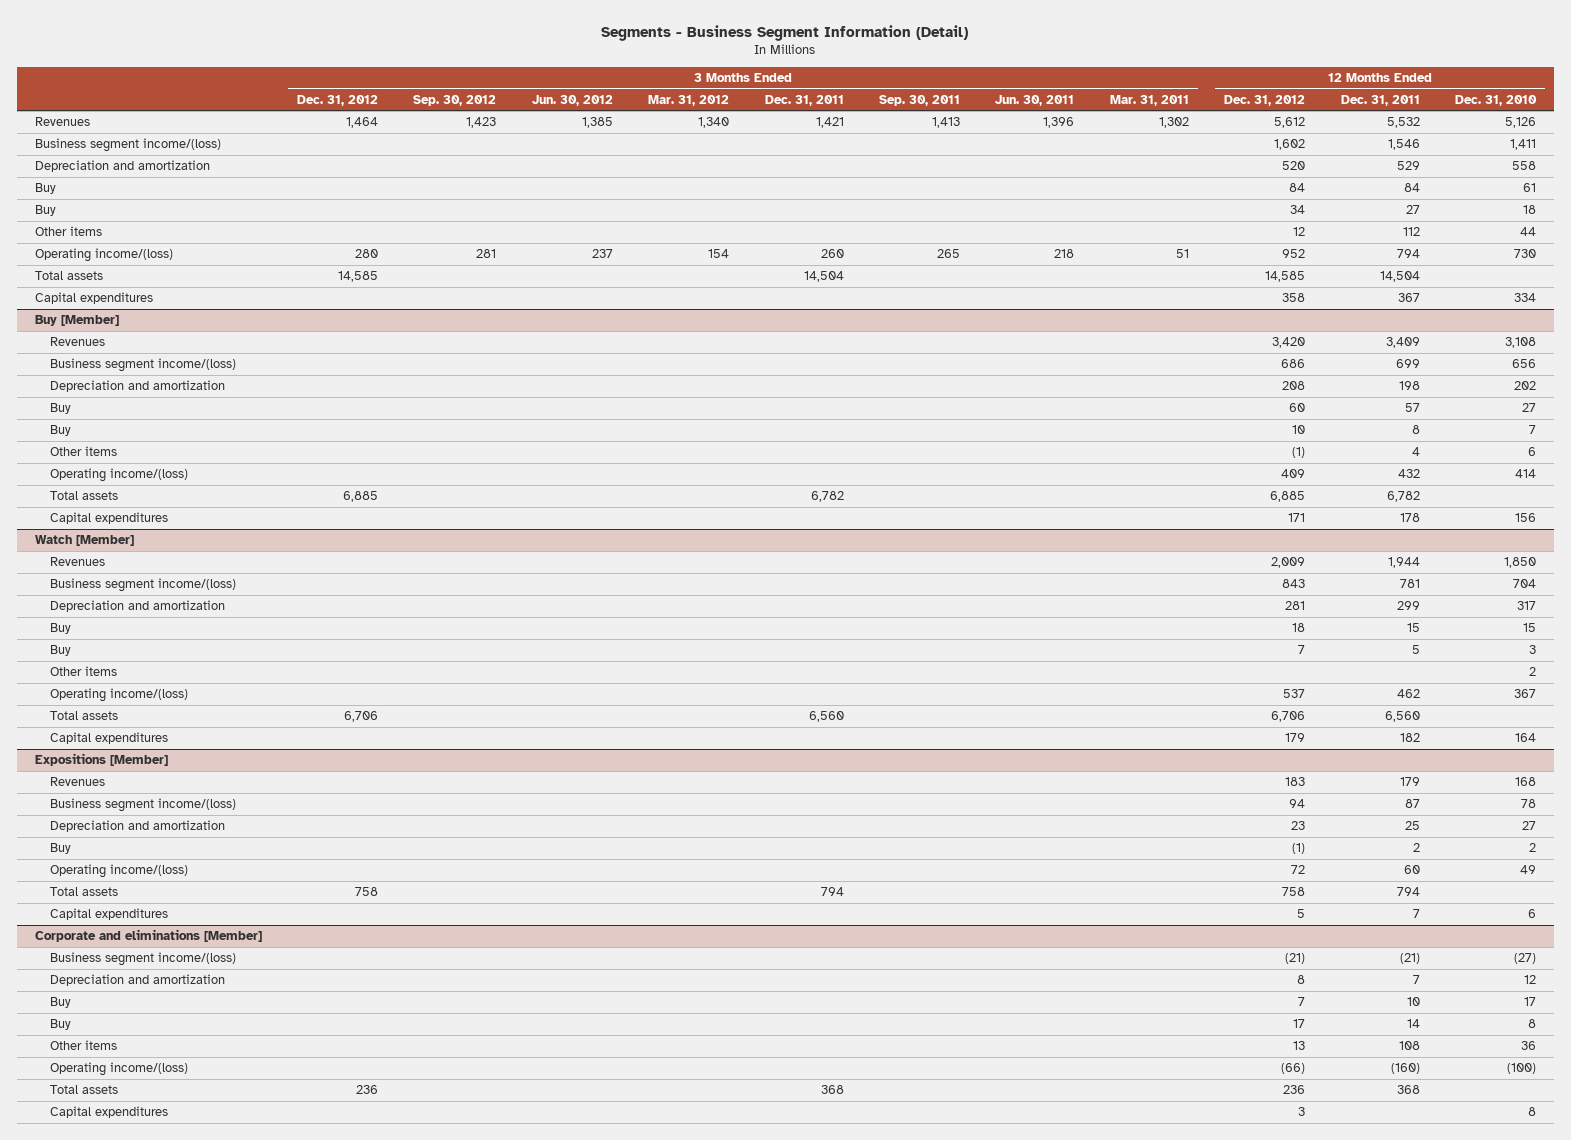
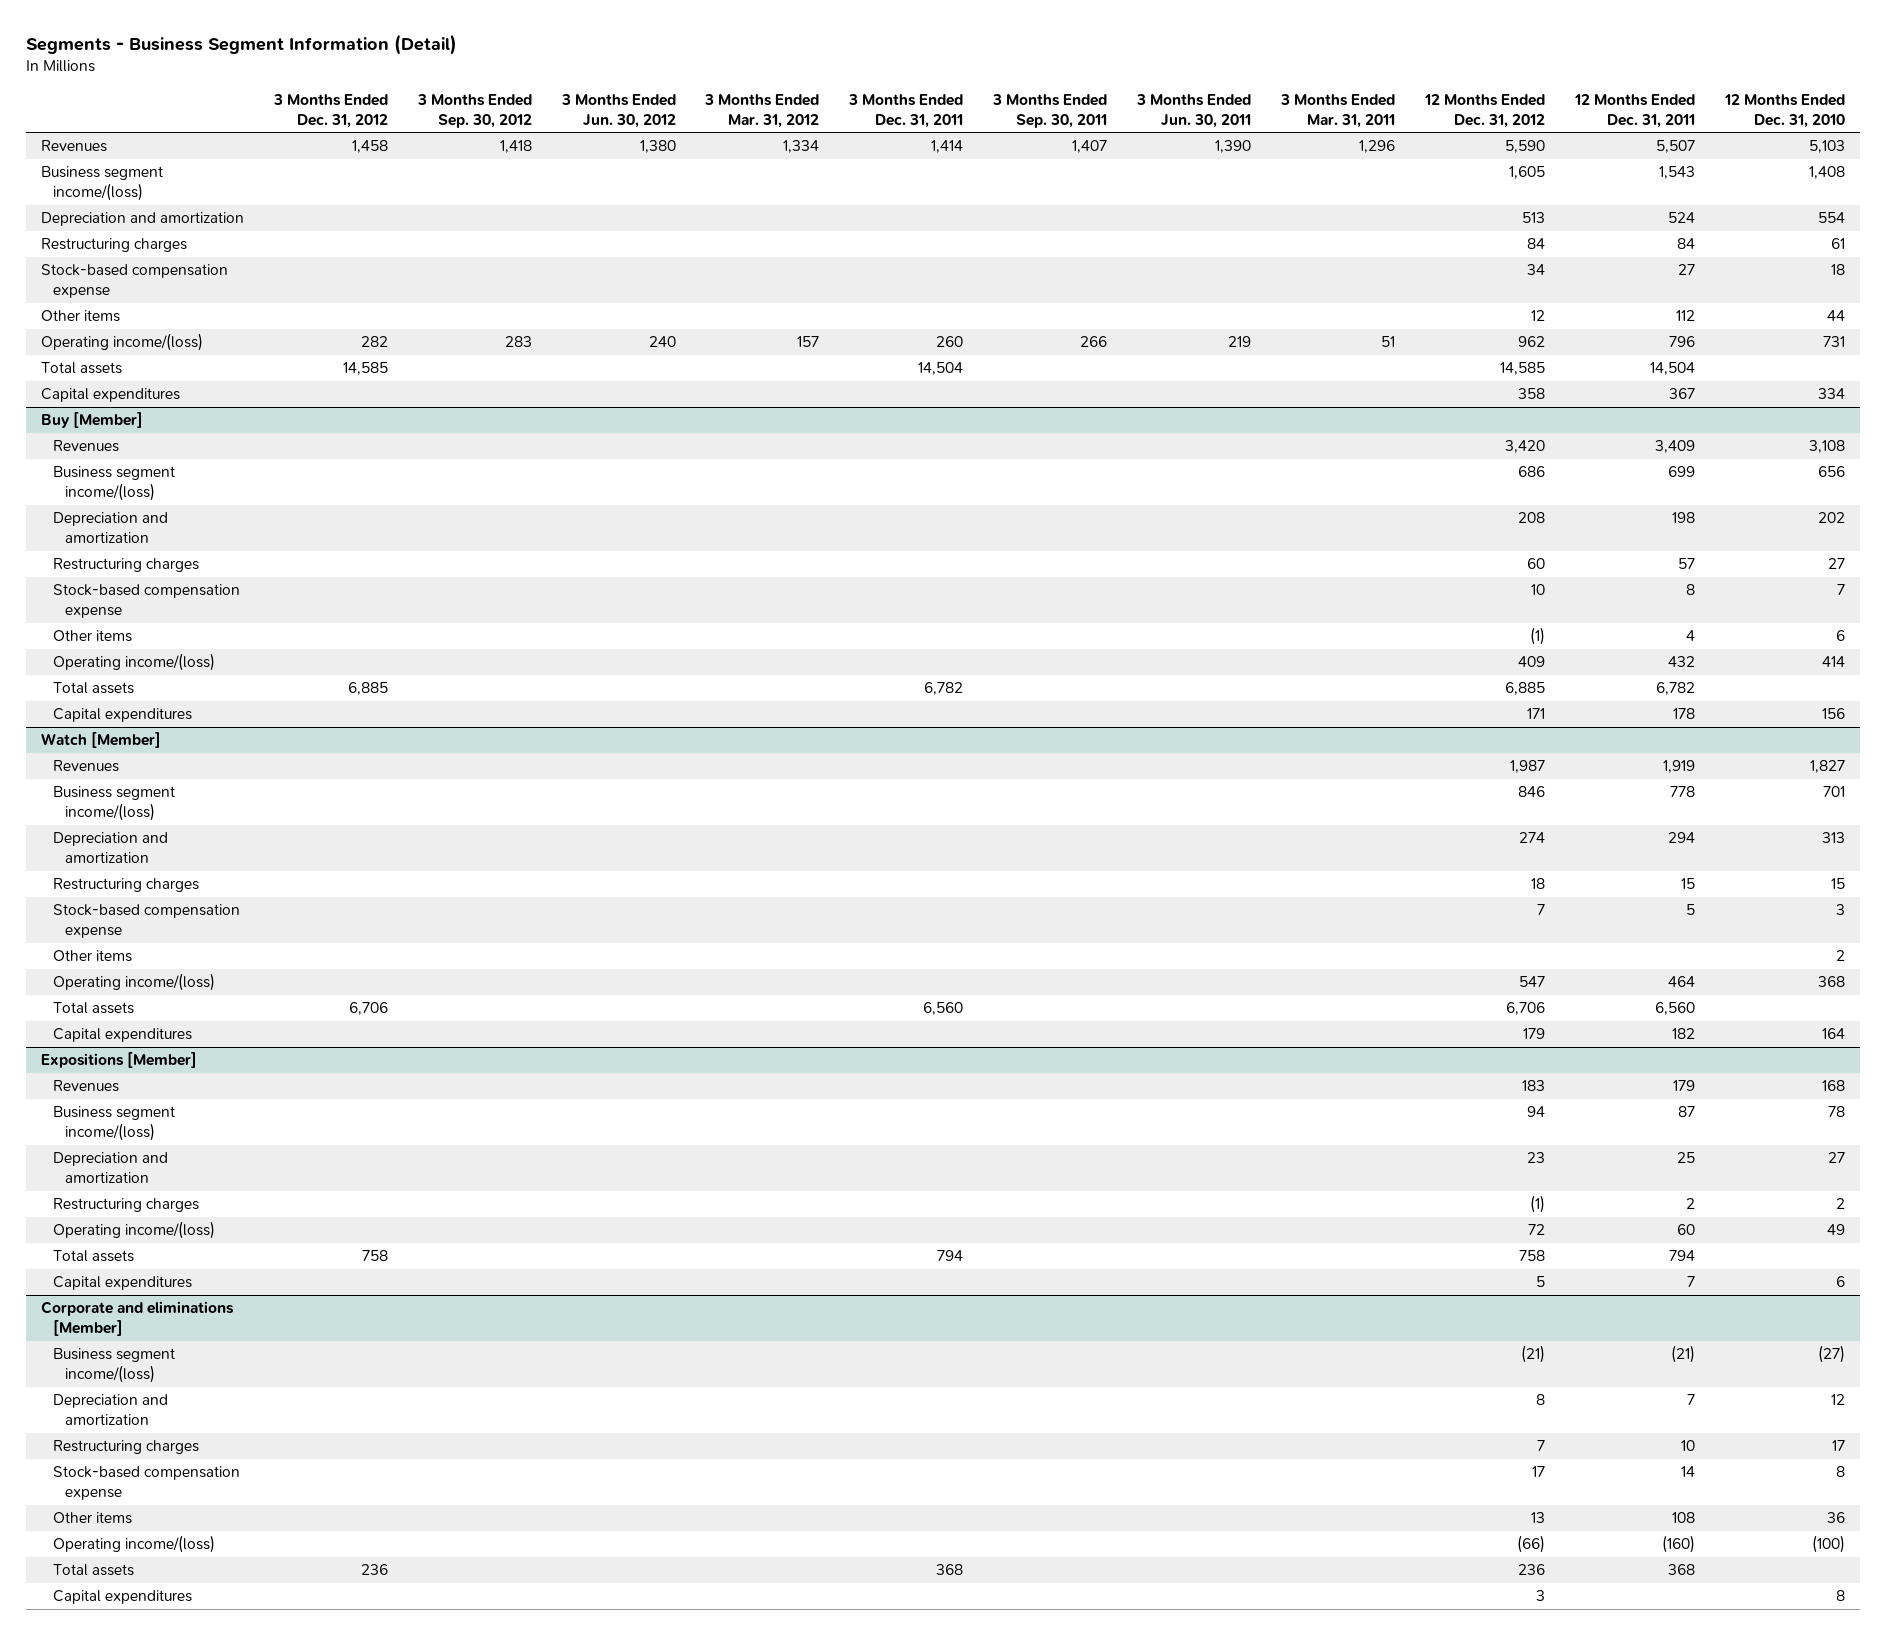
- Revenues | 1,464 | 1,423 | 1,385 | 1,340 | 1,421 | 1,413 | 1,396 | 1,302 | 5,612 | 5,532 | 5,126
- Business segment income/(loss) | | | | | | | | | 1,602 | 1,546 | 1,411
- Depreciation and amortization | | | | | | | | | 520 | 529 | 558
- Buy | | | | | | | | | 84 | 84 | 61
- Buy | | | | | | | | | 34 | 27 | 18
+ Revenues | 1,458 | 1,418 | 1,380 | 1,334 | 1,414 | 1,407 | 1,390 | 1,296 | 5,590 | 5,507 | 5,103
+ Business segment income/(loss) | | | | | | | | | 1,605 | 1,543 | 1,408
+ Depreciation and amortization | | | | | | | | | 513 | 524 | 554
+ Restructuring charges | | | | | | | | | 84 | 84 | 61
+ Stock-based compensation expense | | | | | | | | | 34 | 27 | 18
- Operating income/(loss) | 280 | 281 | 237 | 154 | 260 | 265 | 218 | 51 | 952 | 794 | 730
+ Operating income/(loss) | 282 | 283 | 240 | 157 | 260 | 266 | 219 | 51 | 962 | 796 | 731
@ Buy [Member]
- Buy | | | | | | | | | 60 | 57 | 27
- Buy | | | | | | | | | 10 | 8 | 7
+ Restructuring charges | | | | | | | | | 60 | 57 | 27
+ Stock-based compensation expense | | | | | | | | | 10 | 8 | 7
@ Watch [Member]
- Revenues | | | | | | | | | 2,009 | 1,944 | 1,850
- Business segment income/(loss) | | | | | | | | | 843 | 781 | 704
- Depreciation and amortization | | | | | | | | | 281 | 299 | 317
- Buy | | | | | | | | | 18 | 15 | 15
- Buy | | | | | | | | | 7 | 5 | 3
+ Revenues | | | | | | | | | 1,987 | 1,919 | 1,827
+ Business segment income/(loss) | | | | | | | | | 846 | 778 | 701
+ Depreciation and amortization | | | | | | | | | 274 | 294 | 313
+ Restructuring charges | | | | | | | | | 18 | 15 | 15
+ Stock-based compensation expense | | | | | | | | | 7 | 5 | 3
- Operating income/(loss) | | | | | | | | | 537 | 462 | 367
+ Operating income/(loss) | | | | | | | | | 547 | 464 | 368
@ Expositions [Member]
- Buy | | | | | | | | | (1) | 2 | 2
+ Restructuring charges | | | | | | | | | (1) | 2 | 2
@ Corporate and eliminations [Member]
- Buy | | | | | | | | | 7 | 10 | 17
- Buy | | | | | | | | | 17 | 14 | 8
+ Restructuring charges | | | | | | | | | 7 | 10 | 17
+ Stock-based compensation expense | | | | | | | | | 17 | 14 | 8

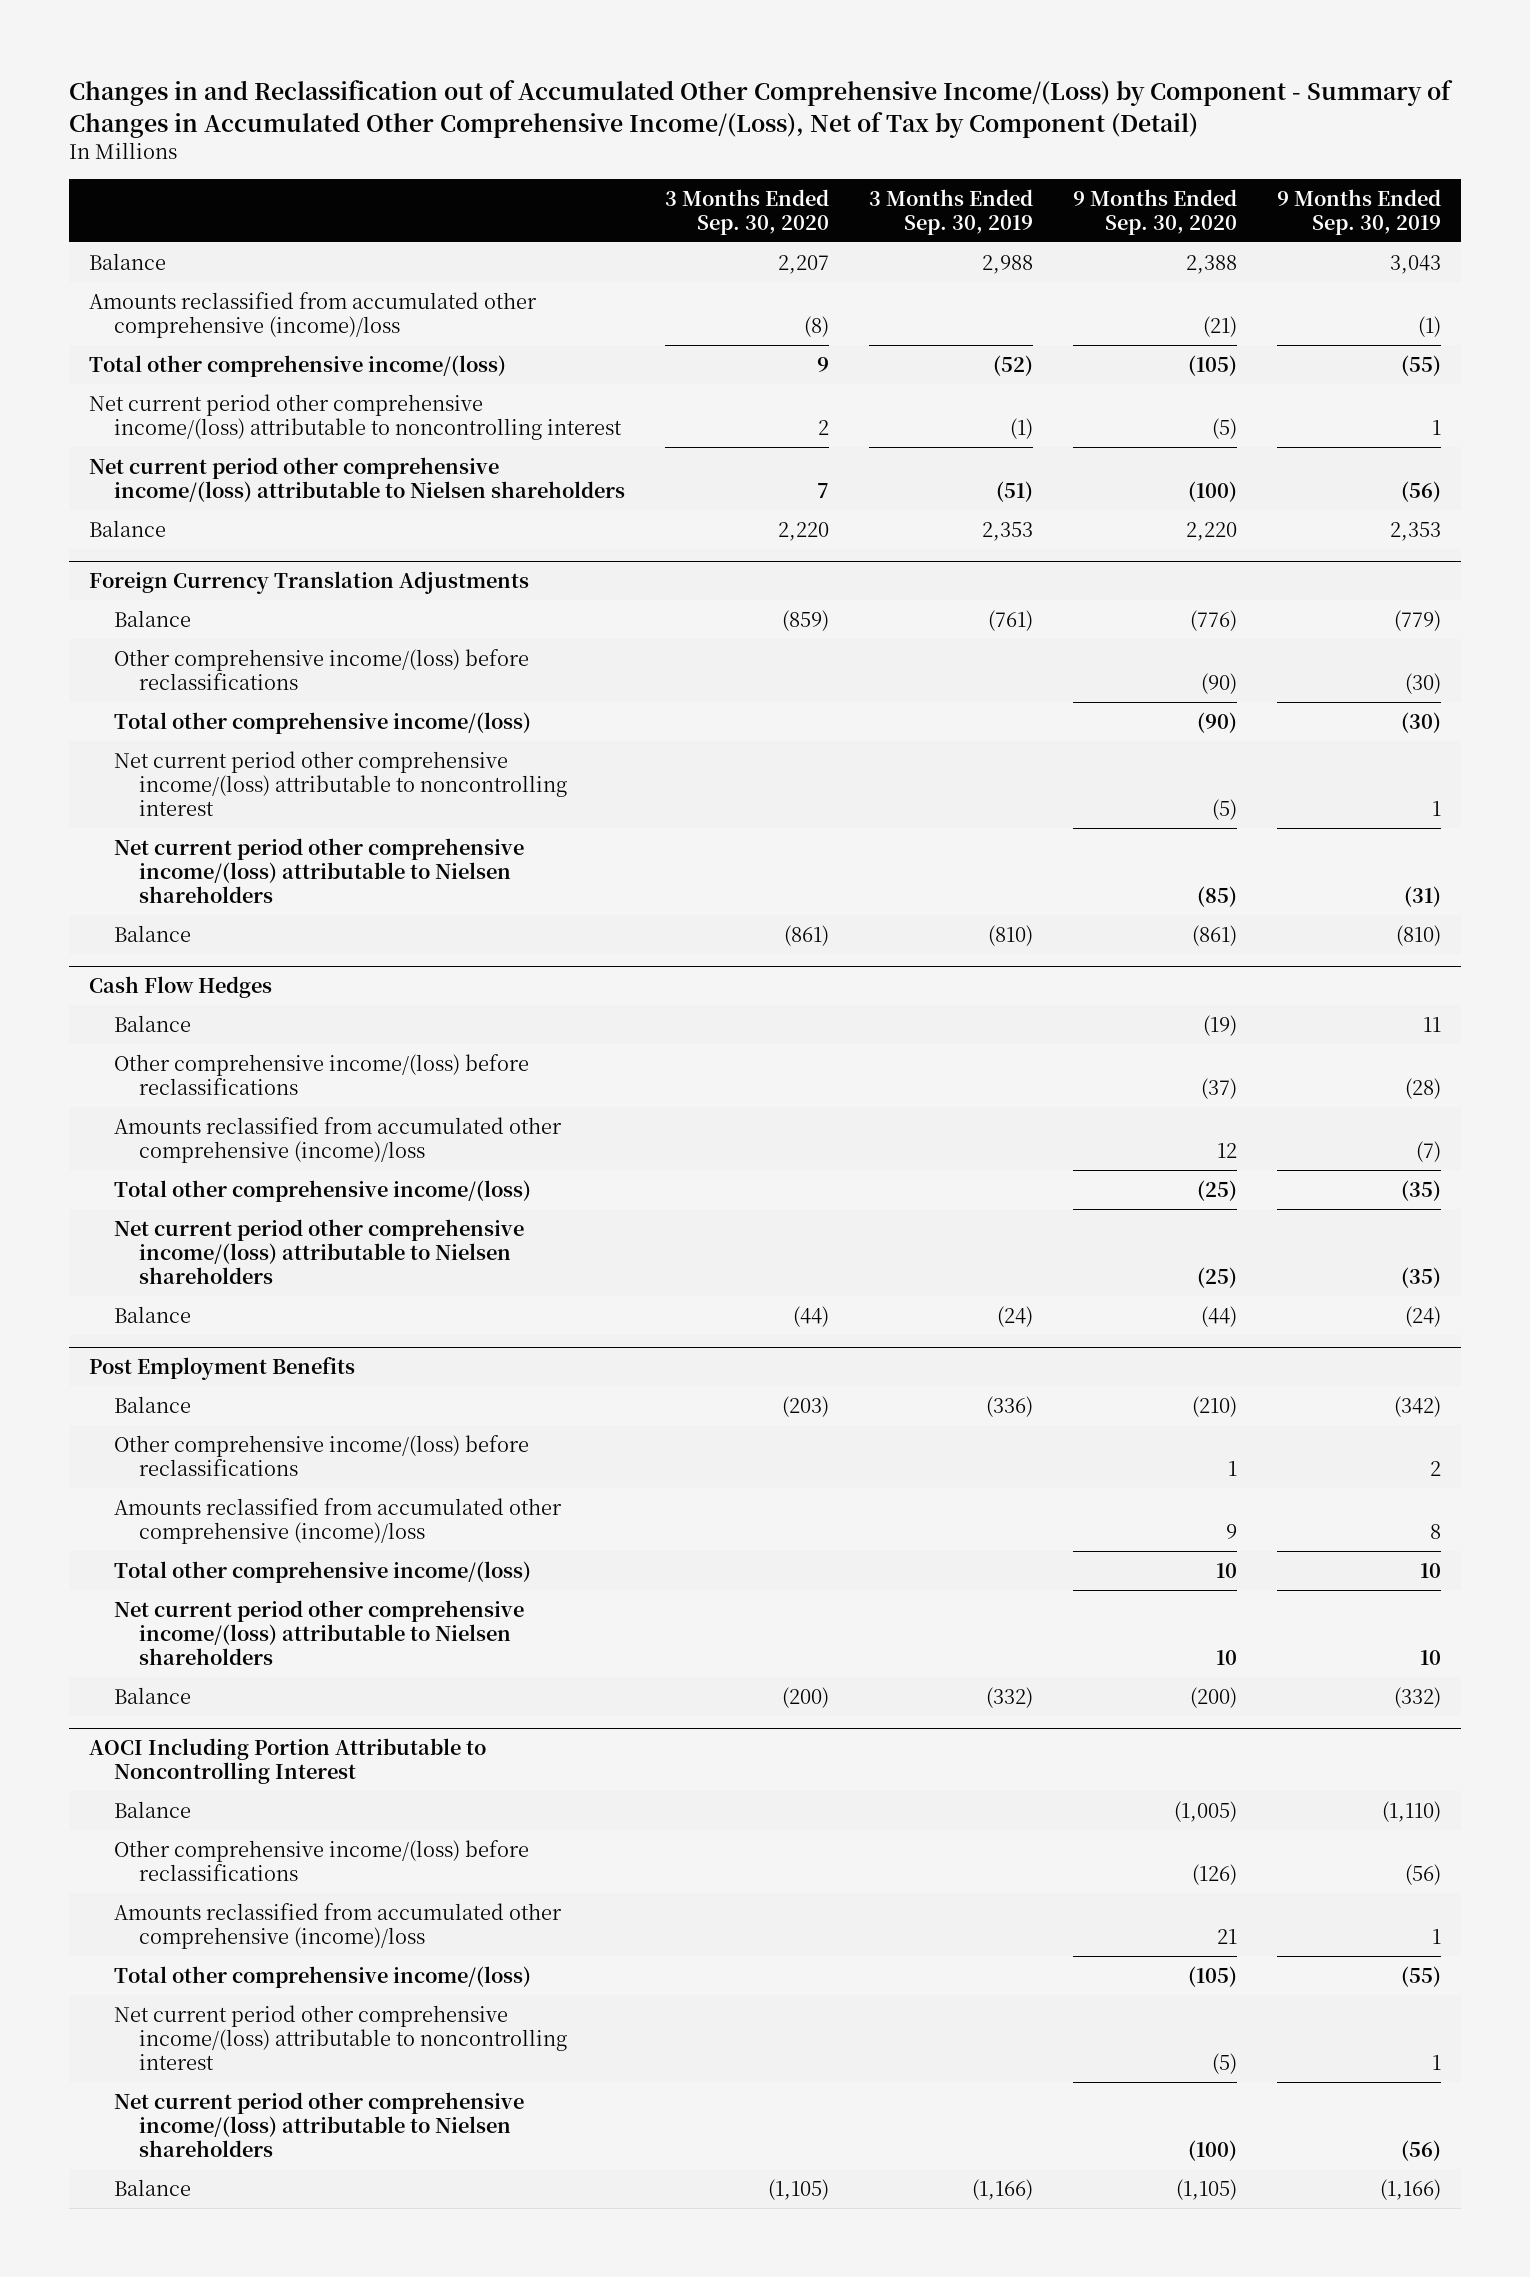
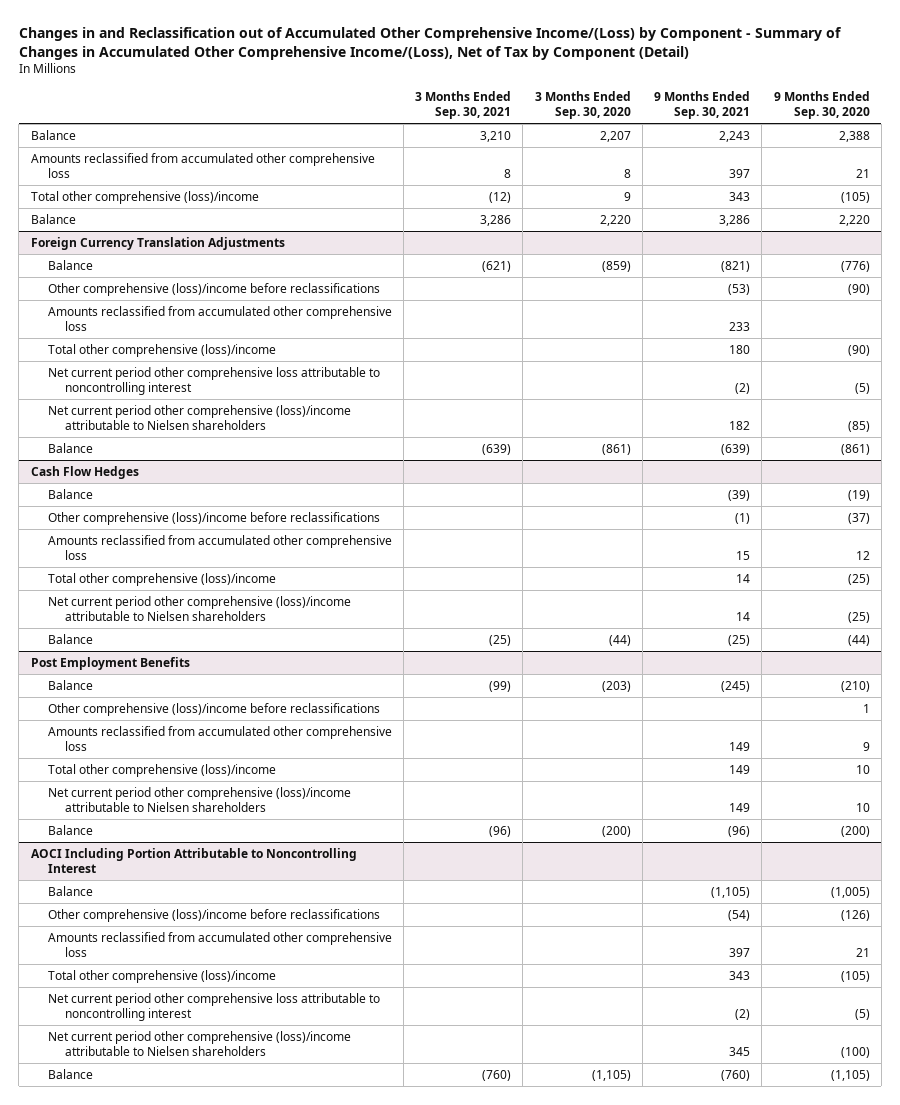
- | 3 Months Ended Sep. 30, 2020 | 3 Months Ended Sep. 30, 2019 | 9 Months Ended Sep. 30, 2020 | 9 Months Ended Sep. 30, 2019
+ | 3 Months Ended Sep. 30, 2021 | 3 Months Ended Sep. 30, 2020 | 9 Months Ended Sep. 30, 2021 | 9 Months Ended Sep. 30, 2020
- Amounts reclassified from accumulated other comprehensive (income)/loss | (8) | | (21) | (1)
- Total other comprehensive income/(loss) | 9 | (52) | (105) | (55)
- Net current period other comprehensive income/(loss) attributable to noncontrolling interest | 2 | (1) | (5) | 1
- Net current period other comprehensive income/(loss) attributable to Nielsen shareholders | 7 | (51) | (100) | (56)
+ Amounts reclassified from accumulated other comprehensive loss | 8 | 8 | 397 | 21
+ Total other comprehensive (loss)/income | (12) | 9 | 343 | (105)
@ Foreign Currency Translation Adjustments
- Other comprehensive income/(loss) before reclassifications | | | (90) | (30)
- Total other comprehensive income/(loss) | | | (90) | (30)
- Net current period other comprehensive income/(loss) attributable to noncontrolling interest | | | (5) | 1
- Net current period other comprehensive income/(loss) attributable to Nielsen shareholders | | | (85) | (31)
+ Other comprehensive (loss)/income before reclassifications | | | (53) | (90)
+ Amounts reclassified from accumulated other comprehensive loss | | | 233 |
+ Total other comprehensive (loss)/income | | | 180 | (90)
+ Net current period other comprehensive loss attributable to noncontrolling interest | | | (2) | (5)
+ Net current period other comprehensive (loss)/income attributable to Nielsen shareholders | | | 182 | (85)
@ Cash Flow Hedges
- Other comprehensive income/(loss) before reclassifications | | | (37) | (28)
- Amounts reclassified from accumulated other comprehensive (income)/loss | | | 12 | (7)
- Total other comprehensive income/(loss) | | | (25) | (35)
- Net current period other comprehensive income/(loss) attributable to Nielsen shareholders | | | (25) | (35)
+ Other comprehensive (loss)/income before reclassifications | | | (1) | (37)
+ Amounts reclassified from accumulated other comprehensive loss | | | 15 | 12
+ Total other comprehensive (loss)/income | | | 14 | (25)
+ Net current period other comprehensive (loss)/income attributable to Nielsen shareholders | | | 14 | (25)
@ Post Employment Benefits
- Other comprehensive income/(loss) before reclassifications | | | 1 | 2
- Amounts reclassified from accumulated other comprehensive (income)/loss | | | 9 | 8
- Total other comprehensive income/(loss) | | | 10 | 10
- Net current period other comprehensive income/(loss) attributable to Nielsen shareholders | | | 10 | 10
+ Other comprehensive (loss)/income before reclassifications | | | | 1
+ Amounts reclassified from accumulated other comprehensive loss | | | 149 | 9
+ Total other comprehensive (loss)/income | | | 149 | 10
+ Net current period other comprehensive (loss)/income attributable to Nielsen shareholders | | | 149 | 10
@ AOCI Including Portion Attributable to Noncontrolling Interest
- Other comprehensive income/(loss) before reclassifications | | | (126) | (56)
- Amounts reclassified from accumulated other comprehensive (income)/loss | | | 21 | 1
- Total other comprehensive income/(loss) | | | (105) | (55)
- Net current period other comprehensive income/(loss) attributable to noncontrolling interest | | | (5) | 1
- Net current period other comprehensive income/(loss) attributable to Nielsen shareholders | | | (100) | (56)
+ Other comprehensive (loss)/income before reclassifications | | | (54) | (126)
+ Amounts reclassified from accumulated other comprehensive loss | | | 397 | 21
+ Total other comprehensive (loss)/income | | | 343 | (105)
+ Net current period other comprehensive loss attributable to noncontrolling interest | | | (2) | (5)
+ Net current period other comprehensive (loss)/income attributable to Nielsen shareholders | | | 345 | (100)

